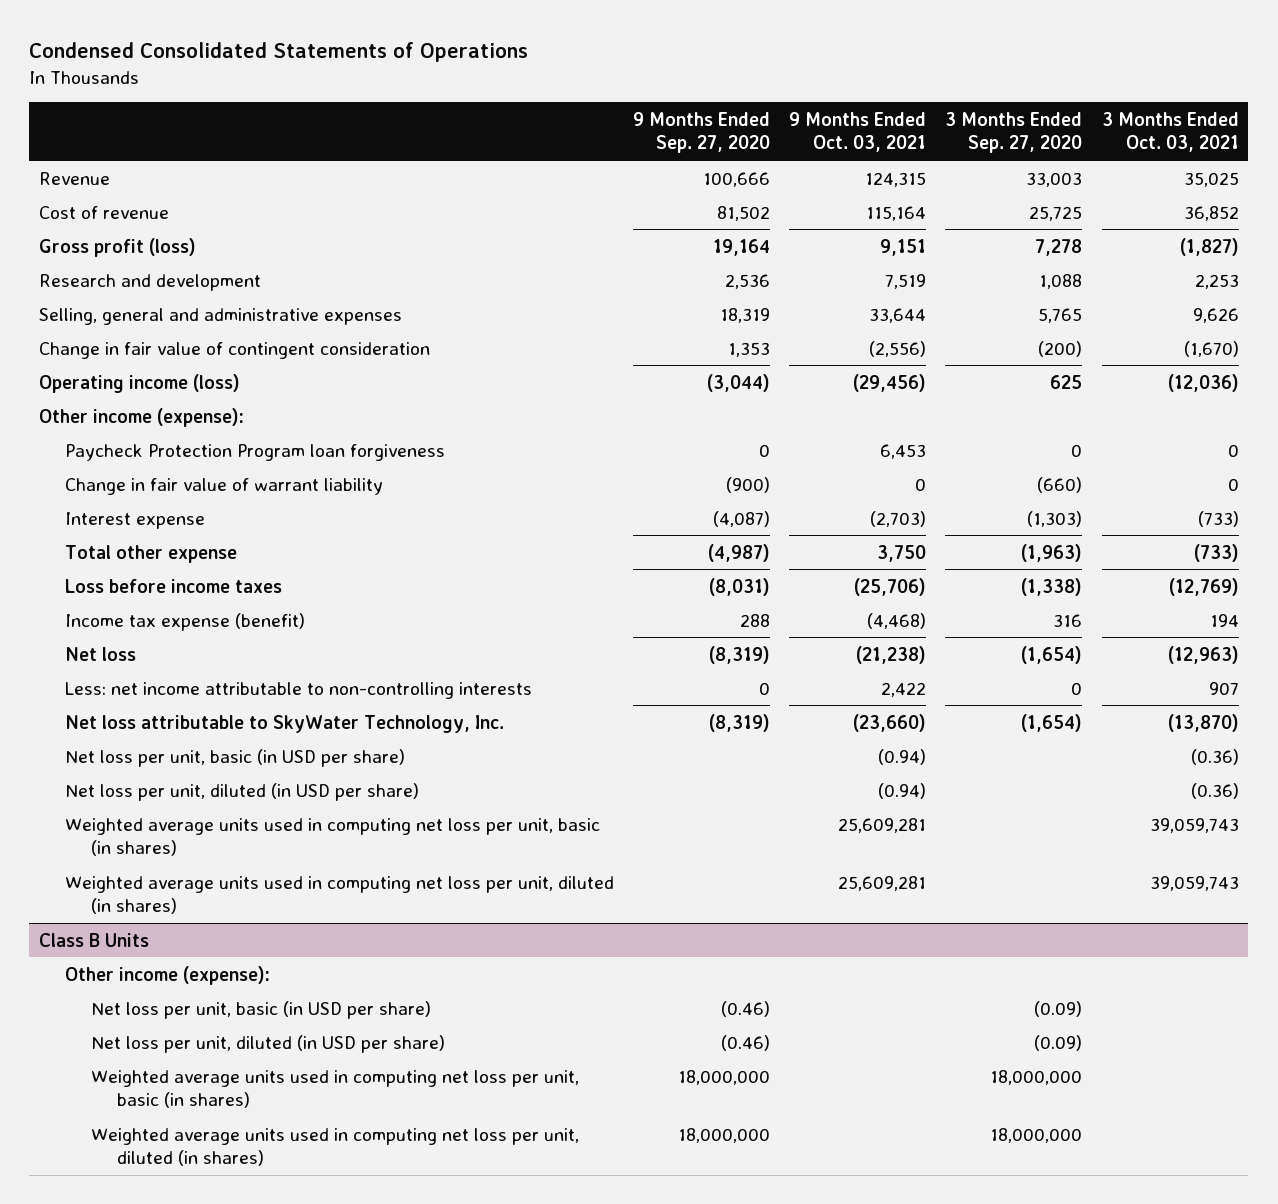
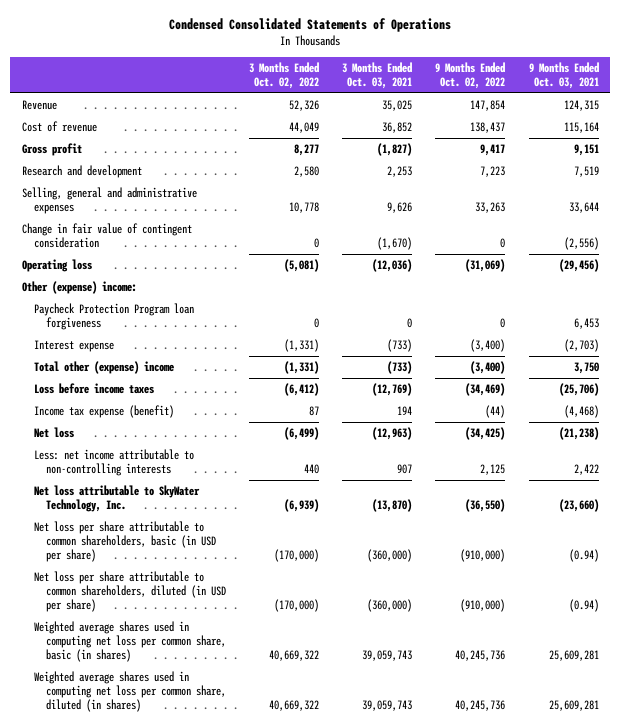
- | 9 Months Ended Sep. 27, 2020 | 9 Months Ended Oct. 03, 2021 | 3 Months Ended Sep. 27, 2020 | 3 Months Ended Oct. 03, 2021
+ | 3 Months Ended Oct. 02, 2022 | 3 Months Ended Oct. 03, 2021 | 9 Months Ended Oct. 02, 2022 | 9 Months Ended Oct. 03, 2021
- Gross profit (loss) | 19,164 | 9,151 | 7,278 | (1,827)
+ Gross profit | 8,277 | (1,827) | 9,417 | 9,151
- Operating income (loss) | (3,044) | (29,456) | 625 | (12,036)
- Other income (expense):
+ Operating loss | (5,081) | (12,036) | (31,069) | (29,456)
+ Other (expense) income:
- Change in fair value of warrant liability | (900) | 0 | (660) | 0
- Total other expense | (4,987) | 3,750 | (1,963) | (733)
+ Total other (expense) income | (1,331) | (733) | (3,400) | 3,750
- Net loss per unit, basic (in USD per share) | | (0.94) | | (0.36)
- Net loss per unit, diluted (in USD per share) | | (0.94) | | (0.36)
- Weighted average units used in computing net loss per unit, basic (in shares) | | 25,609,281 | | 39,059,743
- Weighted average units used in computing net loss per unit, diluted (in shares) | | 25,609,281 | | 39,059,743
- Class B Units
- Other income (expense):
- Net loss per unit, basic (in USD per share) | (0.46) | | (0.09) |
- Net loss per unit, diluted (in USD per share) | (0.46) | | (0.09) |
- Weighted average units used in computing net loss per unit, basic (in shares) | 18,000,000 | | 18,000,000 |
- Weighted average units used in computing net loss per unit, diluted (in shares) | 18,000,000 | | 18,000,000 |
+ Net loss per share attributable to common shareholders, basic (in USD per share) | (170,000) | (360,000) | (910,000) | (0.94)
+ Net loss per share attributable to common shareholders, diluted (in USD per share) | (170,000) | (360,000) | (910,000) | (0.94)
+ Weighted average shares used in computing net loss per common share, basic (in shares) | 40,669,322 | 39,059,743 | 40,245,736 | 25,609,281
+ Weighted average shares used in computing net loss per common share, diluted (in shares) | 40,669,322 | 39,059,743 | 40,245,736 | 25,609,281

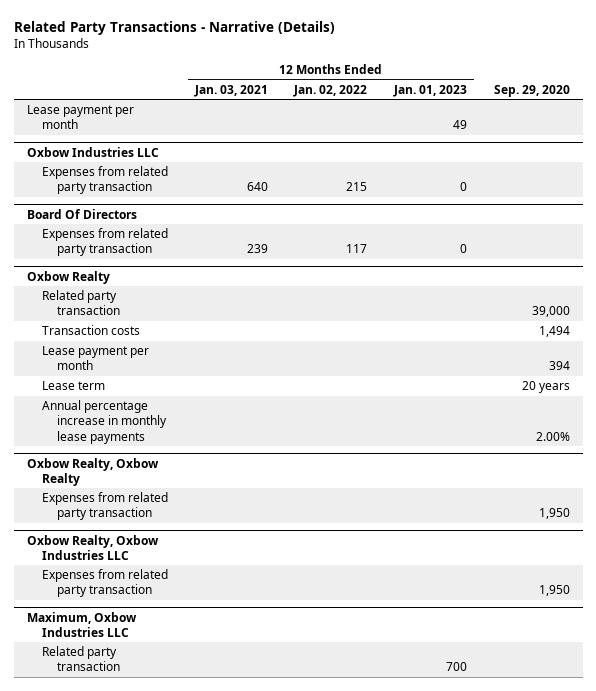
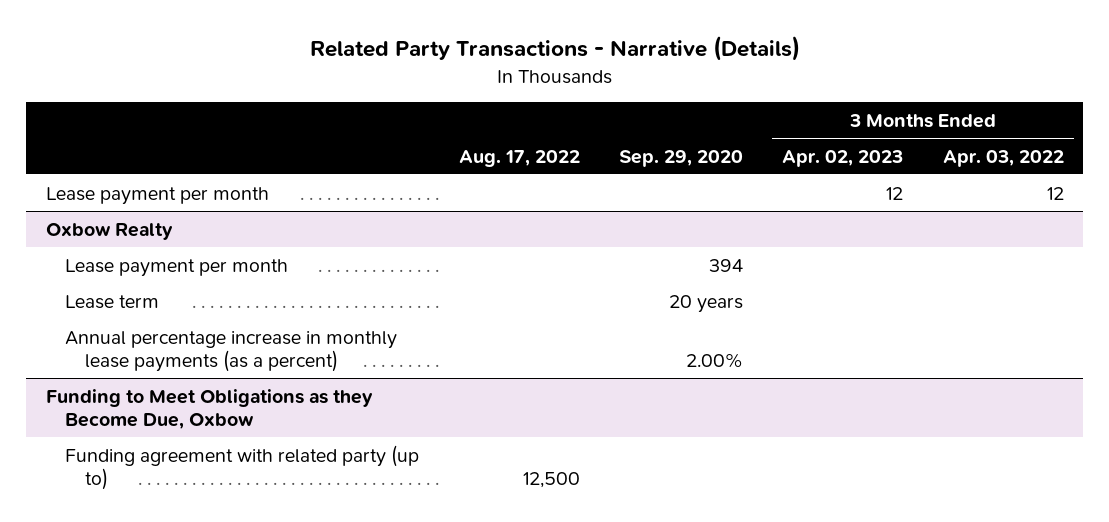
- | 12 Months Ended Jan. 03, 2021 | 12 Months Ended Jan. 02, 2022 | 12 Months Ended Jan. 01, 2023 | Sep. 29, 2020
+ | Aug. 17, 2022 | Sep. 29, 2020 | 3 Months Ended Apr. 02, 2023 | 3 Months Ended Apr. 03, 2022
- Oxbow Industries LLC
- Expenses from related party transaction | 640 | 215 | 0 |
- Board Of Directors
- Expenses from related party transaction | 239 | 117 | 0 |
@ Oxbow Realty
- Related party transaction | | | | 39,000
- Transaction costs | | | | 1,494
- Annual percentage increase in monthly lease payments | | | | 2.00%
- Oxbow Realty, Oxbow Realty
- Expenses from related party transaction | | | | 1,950
- Oxbow Realty, Oxbow Industries LLC
- Expenses from related party transaction | | | | 1,950
- Maximum, Oxbow Industries LLC
- Related party transaction | | | 700 |
@ Oxbow Realty
+ Annual percentage increase in monthly lease payments (as a percent) | | 2.00% | |
+ Funding to Meet Obligations as they Become Due, Oxbow
+ Funding agreement with related party (up to) | 12,500 | | |

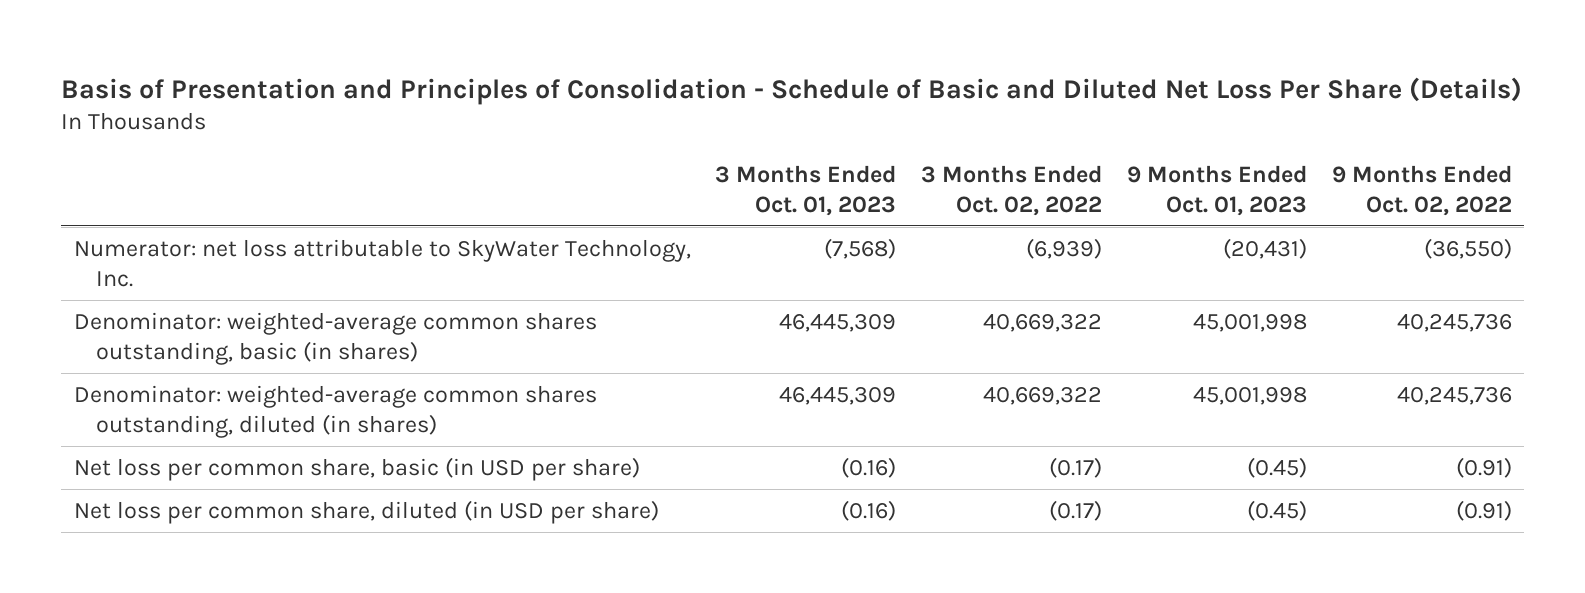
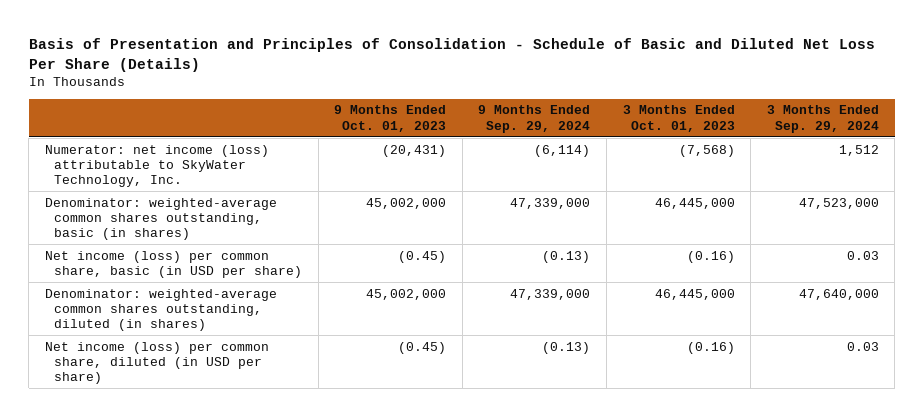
- | 3 Months Ended Oct. 01, 2023 | 3 Months Ended Oct. 02, 2022 | 9 Months Ended Oct. 01, 2023 | 9 Months Ended Oct. 02, 2022
+ | 9 Months Ended Oct. 01, 2023 | 9 Months Ended Sep. 29, 2024 | 3 Months Ended Oct. 01, 2023 | 3 Months Ended Sep. 29, 2024
- Numerator: net loss attributable to SkyWater Technology, Inc. | (7,568) | (6,939) | (20,431) | (36,550)
- Denominator: weighted-average common shares outstanding, basic (in shares) | 46,445,309 | 40,669,322 | 45,001,998 | 40,245,736
- Denominator: weighted-average common shares outstanding, diluted (in shares) | 46,445,309 | 40,669,322 | 45,001,998 | 40,245,736
- Net loss per common share, basic (in USD per share) | (0.16) | (0.17) | (0.45) | (0.91)
- Net loss per common share, diluted (in USD per share) | (0.16) | (0.17) | (0.45) | (0.91)
+ Numerator: net income (loss) attributable to SkyWater Technology, Inc. | (20,431) | (6,114) | (7,568) | 1,512
+ Denominator: weighted-average common shares outstanding, basic (in shares) | 45,002,000 | 47,339,000 | 46,445,000 | 47,523,000
+ Net income (loss) per common share, basic (in USD per share) | (0.45) | (0.13) | (0.16) | 0.03
+ Denominator: weighted-average common shares outstanding, diluted (in shares) | 45,002,000 | 47,339,000 | 46,445,000 | 47,640,000
+ Net income (loss) per common share, diluted (in USD per share) | (0.45) | (0.13) | (0.16) | 0.03

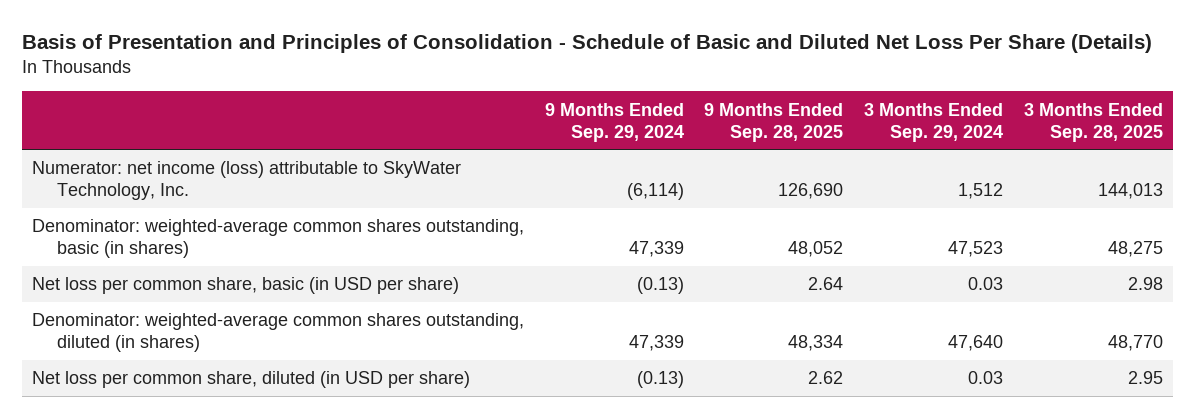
- | 9 Months Ended Oct. 01, 2023 | 9 Months Ended Sep. 29, 2024 | 3 Months Ended Oct. 01, 2023 | 3 Months Ended Sep. 29, 2024
+ | 9 Months Ended Sep. 29, 2024 | 9 Months Ended Sep. 28, 2025 | 3 Months Ended Sep. 29, 2024 | 3 Months Ended Sep. 28, 2025
- Denominator: weighted-average common shares outstanding, basic (in shares) | 45,002,000 | 47,339,000 | 46,445,000 | 47,523,000
- Net income (loss) per common share, basic (in USD per share) | (0.45) | (0.13) | (0.16) | 0.03
- Denominator: weighted-average common shares outstanding, diluted (in shares) | 45,002,000 | 47,339,000 | 46,445,000 | 47,640,000
- Net income (loss) per common share, diluted (in USD per share) | (0.45) | (0.13) | (0.16) | 0.03
+ Denominator: weighted-average common shares outstanding, basic (in shares) | 47,339 | 48,052 | 47,523 | 48,275
+ Net loss per common share, basic (in USD per share) | (0.13) | 2.64 | 0.03 | 2.98
+ Denominator: weighted-average common shares outstanding, diluted (in shares) | 47,339 | 48,334 | 47,640 | 48,770
+ Net loss per common share, diluted (in USD per share) | (0.13) | 2.62 | 0.03 | 2.95

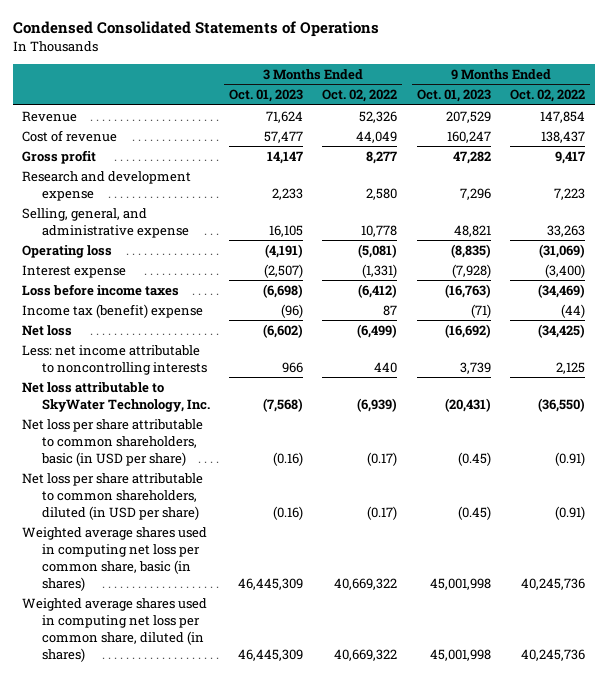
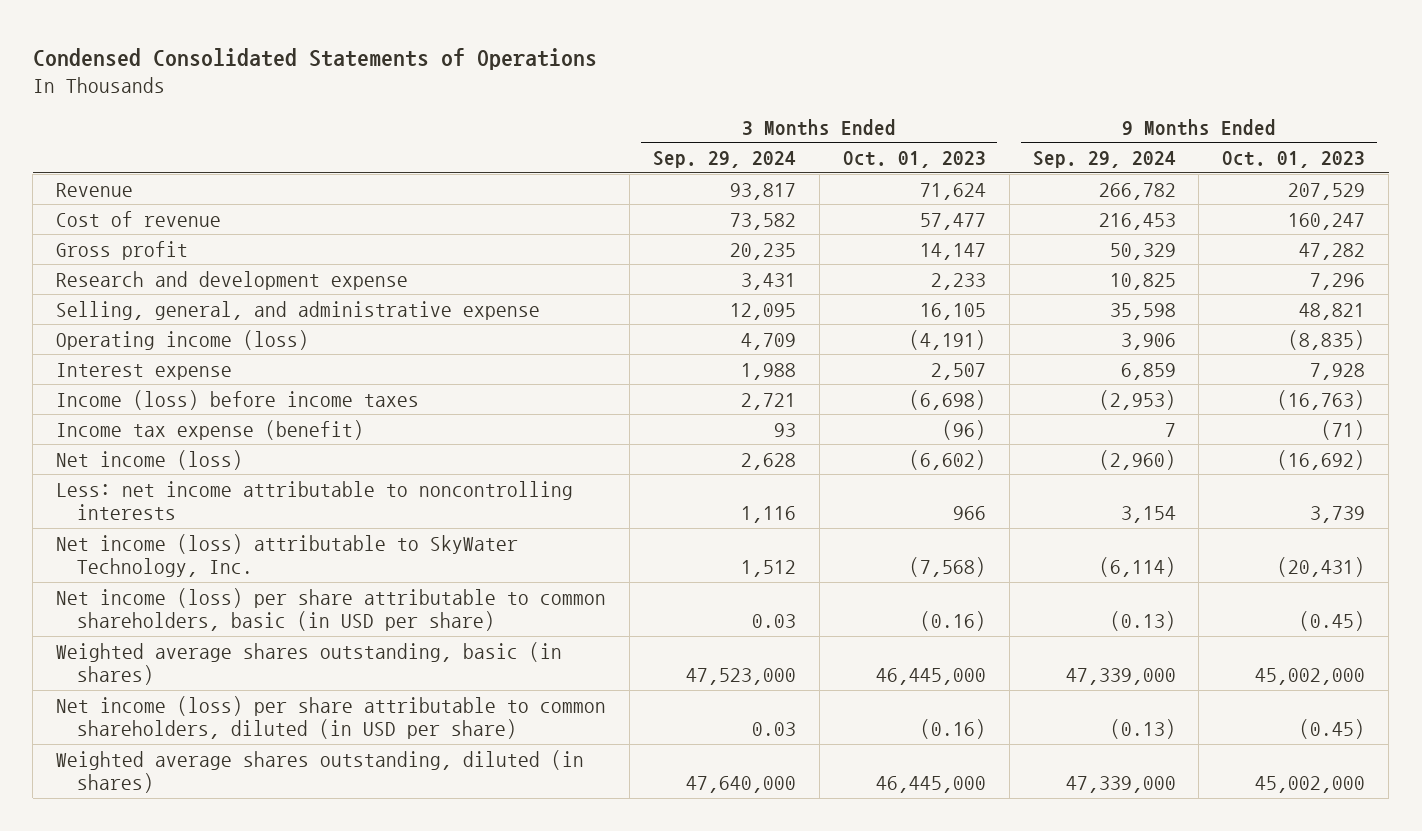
- | 3 Months Ended Oct. 01, 2023 | 3 Months Ended Oct. 02, 2022 | 9 Months Ended Oct. 01, 2023 | 9 Months Ended Oct. 02, 2022
+ | 3 Months Ended Sep. 29, 2024 | 3 Months Ended Oct. 01, 2023 | 9 Months Ended Sep. 29, 2024 | 9 Months Ended Oct. 01, 2023
- Operating loss | (4,191) | (5,081) | (8,835) | (31,069)
- Interest expense | (2,507) | (1,331) | (7,928) | (3,400)
- Loss before income taxes | (6,698) | (6,412) | (16,763) | (34,469)
- Income tax (benefit) expense | (96) | 87 | (71) | (44)
- Net loss | (6,602) | (6,499) | (16,692) | (34,425)
+ Operating income (loss) | 4,709 | (4,191) | 3,906 | (8,835)
+ Interest expense | 1,988 | 2,507 | 6,859 | 7,928
+ Income (loss) before income taxes | 2,721 | (6,698) | (2,953) | (16,763)
+ Income tax expense (benefit) | 93 | (96) | 7 | (71)
+ Net income (loss) | 2,628 | (6,602) | (2,960) | (16,692)
- Net loss attributable to SkyWater Technology, Inc. | (7,568) | (6,939) | (20,431) | (36,550)
- Net loss per share attributable to common shareholders, basic (in USD per share) | (0.16) | (0.17) | (0.45) | (0.91)
- Net loss per share attributable to common shareholders, diluted (in USD per share) | (0.16) | (0.17) | (0.45) | (0.91)
- Weighted average shares used in computing net loss per common share, basic (in shares) | 46,445,309 | 40,669,322 | 45,001,998 | 40,245,736
- Weighted average shares used in computing net loss per common share, diluted (in shares) | 46,445,309 | 40,669,322 | 45,001,998 | 40,245,736
+ Net income (loss) attributable to SkyWater Technology, Inc. | 1,512 | (7,568) | (6,114) | (20,431)
+ Net income (loss) per share attributable to common shareholders, basic (in USD per share) | 0.03 | (0.16) | (0.13) | (0.45)
+ Weighted average shares outstanding, basic (in shares) | 47,523,000 | 46,445,000 | 47,339,000 | 45,002,000
+ Net income (loss) per share attributable to common shareholders, diluted (in USD per share) | 0.03 | (0.16) | (0.13) | (0.45)
+ Weighted average shares outstanding, diluted (in shares) | 47,640,000 | 46,445,000 | 47,339,000 | 45,002,000

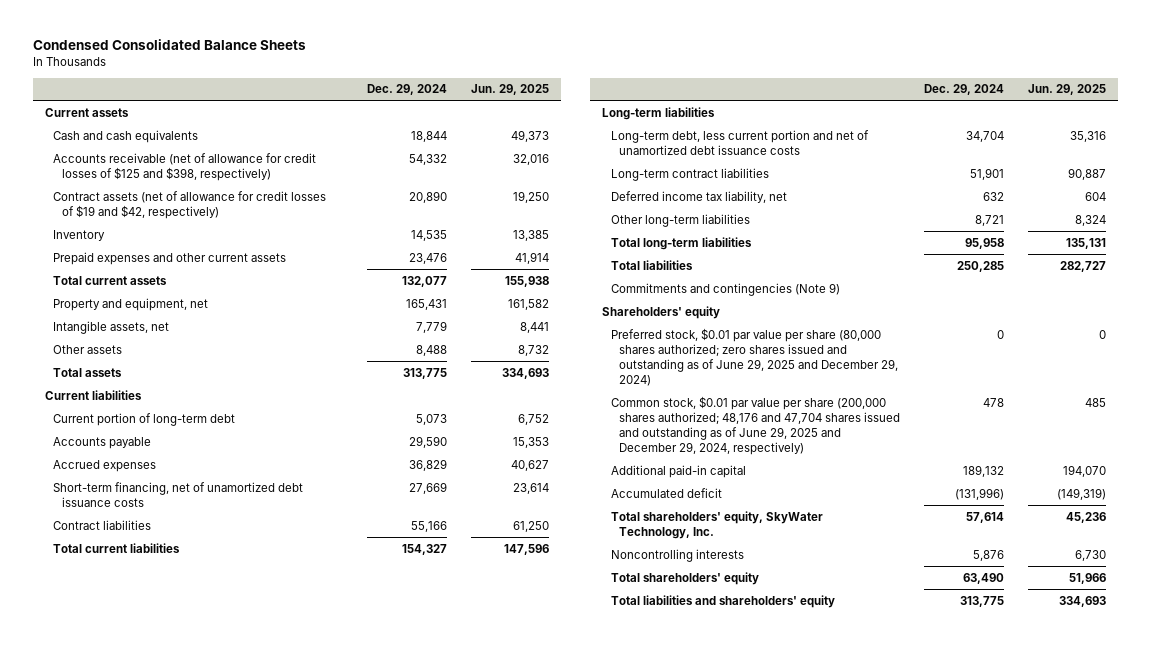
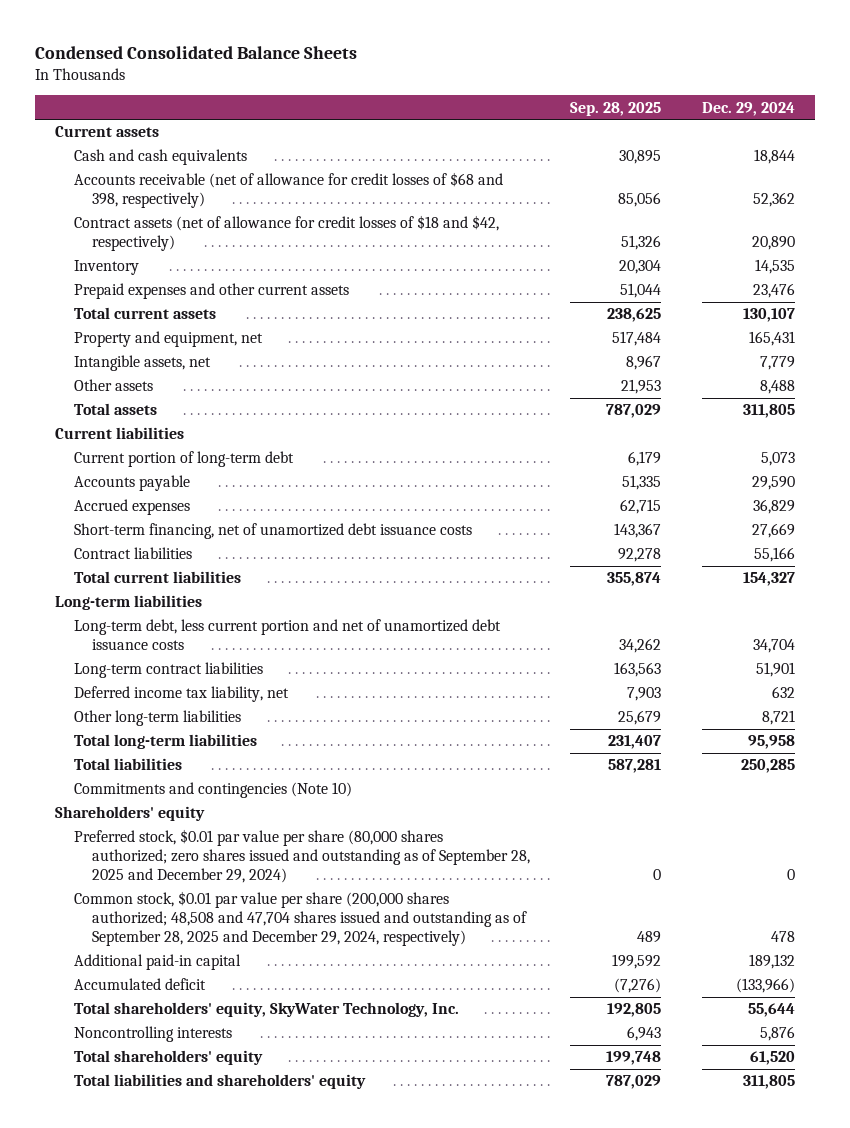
- | Dec. 29, 2024 | Jun. 29, 2025
+ | Sep. 28, 2025 | Dec. 29, 2024
- Accounts receivable (net of allowance for credit losses of $125 and $398, respectively) | 54,332 | 32,016
- Contract assets (net of allowance for credit losses of $19 and $42, respectively) | 20,890 | 19,250
+ Accounts receivable (net of allowance for credit losses of $68 and 398, respectively) | 85,056 | 52,362
+ Contract assets (net of allowance for credit losses of $18 and $42, respectively) | 51,326 | 20,890
- Total current assets | 132,077 | 155,938
+ Total current assets | 238,625 | 130,107
- Total assets | 313,775 | 334,693
+ Total assets | 787,029 | 311,805
- Commitments and contingencies (Note 9)
+ Commitments and contingencies (Note 10)
- Preferred stock, $0.01 par value per share (80,000 shares authorized; zero shares issued and outstanding as of June 29, 2025 and December 29, 2024) | 0 | 0
- Common stock, $0.01 par value per share (200,000 shares authorized; 48,176 and 47,704 shares issued and outstanding as of June 29, 2025 and December 29, 2024, respectively) | 478 | 485
+ Preferred stock, $0.01 par value per share (80,000 shares authorized; zero shares issued and outstanding as of September 28, 2025 and December 29, 2024) | 0 | 0
+ Common stock, $0.01 par value per share (200,000 shares authorized; 48,508 and 47,704 shares issued and outstanding as of September 28, 2025 and December 29, 2024, respectively) | 489 | 478
- Accumulated deficit | (131,996) | (149,319)
- Total shareholders' equity, SkyWater Technology, Inc. | 57,614 | 45,236
+ Accumulated deficit | (7,276) | (133,966)
+ Total shareholders' equity, SkyWater Technology, Inc. | 192,805 | 55,644
- Total shareholders' equity | 63,490 | 51,966
- Total liabilities and shareholders' equity | 313,775 | 334,693
+ Total shareholders' equity | 199,748 | 61,520
+ Total liabilities and shareholders' equity | 787,029 | 311,805

